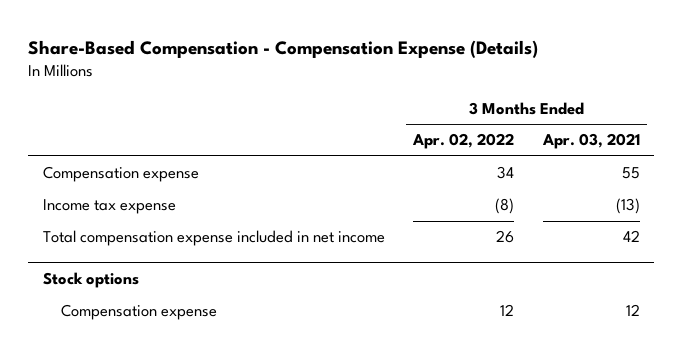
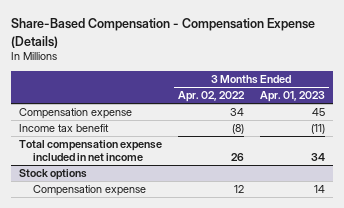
- | 3 Months Ended Apr. 02, 2022 | 3 Months Ended Apr. 03, 2021
+ | 3 Months Ended Apr. 02, 2022 | 3 Months Ended Apr. 01, 2023
- Income tax expense | (8) | (13)
+ Income tax benefit | (8) | (11)

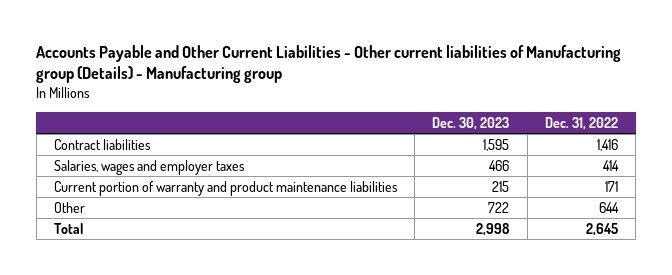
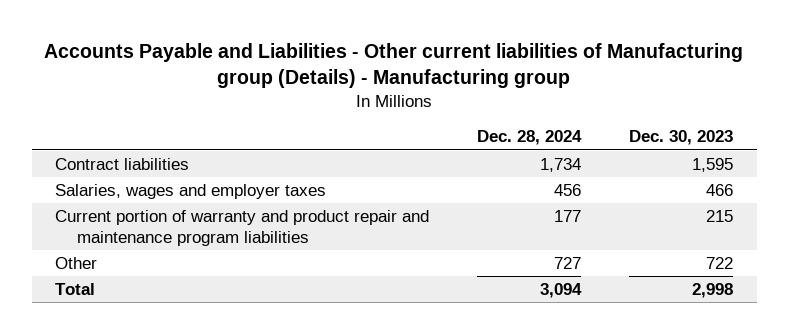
- Accounts Payable and Other Current Liabilities - Other current liabilities of Manufacturing group (Details) - Manufacturing group
+ Accounts Payable and Liabilities - Other current liabilities of Manufacturing group (Details) - Manufacturing group
- | Dec. 30, 2023 | Dec. 31, 2022
+ | Dec. 28, 2024 | Dec. 30, 2023
- Current portion of warranty and product maintenance liabilities | 215 | 171
+ Current portion of warranty and product repair and maintenance program liabilities | 177 | 215

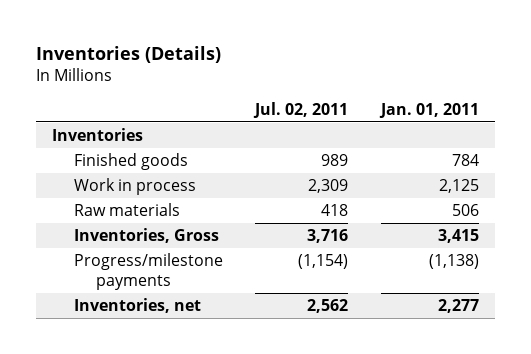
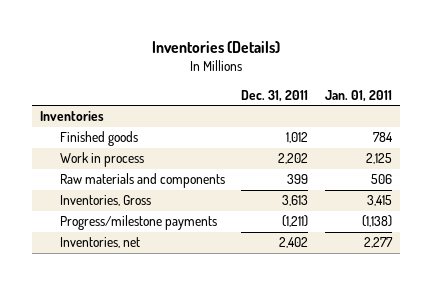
- | Jul. 02, 2011 | Jan. 01, 2011
+ | Dec. 31, 2011 | Jan. 01, 2011
- Raw materials | 418 | 506
+ Raw materials and components | 399 | 506

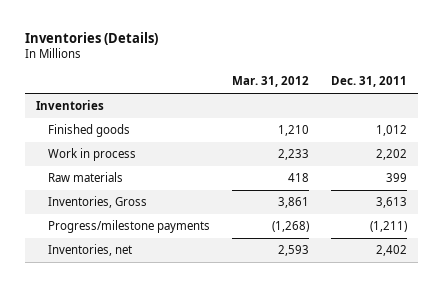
- | Dec. 31, 2011 | Jan. 01, 2011
+ | Mar. 31, 2012 | Dec. 31, 2011
- Raw materials and components | 399 | 506
+ Raw materials | 418 | 399

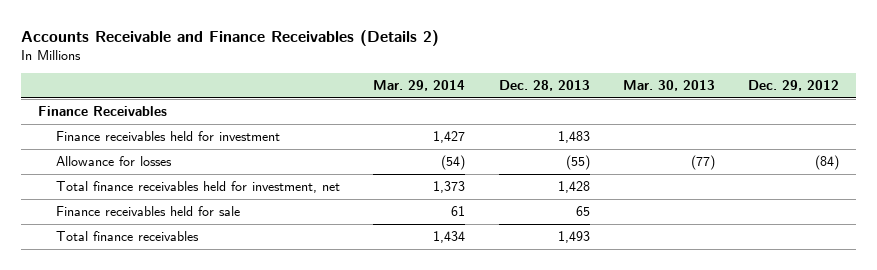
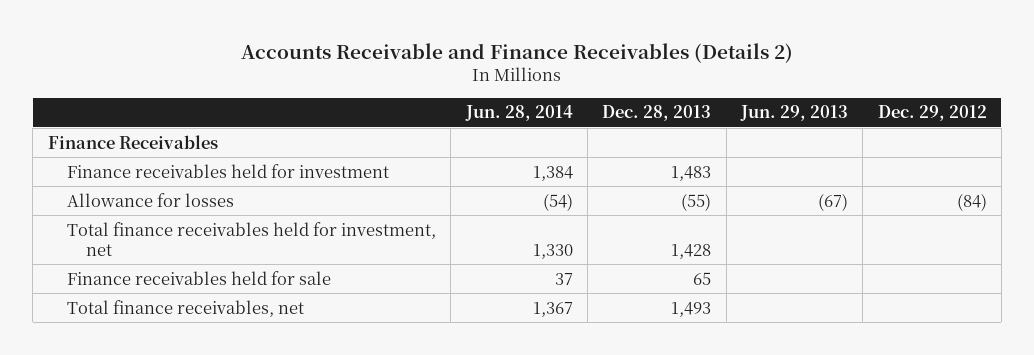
- | Mar. 29, 2014 | Dec. 28, 2013 | Mar. 30, 2013 | Dec. 29, 2012
+ | Jun. 28, 2014 | Dec. 28, 2013 | Jun. 29, 2013 | Dec. 29, 2012
- Total finance receivables | 1,434 | 1,493 | |
+ Total finance receivables, net | 1,367 | 1,493 | |

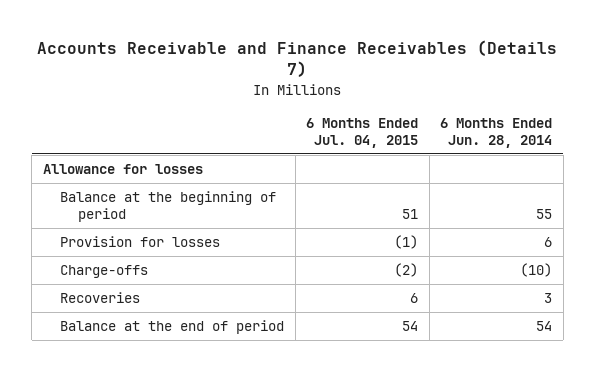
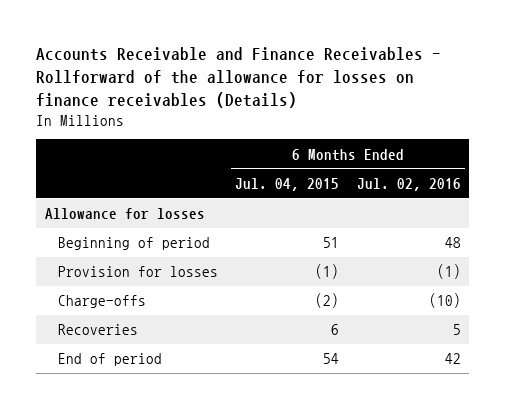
- Accounts Receivable and Finance Receivables (Details 7)
+ Accounts Receivable and Finance Receivables - Rollforward of the allowance for losses on finance receivables (Details)
- | 6 Months Ended Jul. 04, 2015 | 6 Months Ended Jun. 28, 2014
+ | 6 Months Ended Jul. 04, 2015 | 6 Months Ended Jul. 02, 2016
- Balance at the beginning of period | 51 | 55
+ Beginning of period | 51 | 48
- Balance at the end of period | 54 | 54
+ End of period | 54 | 42

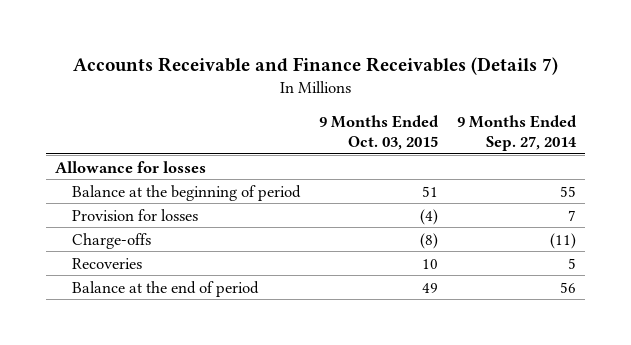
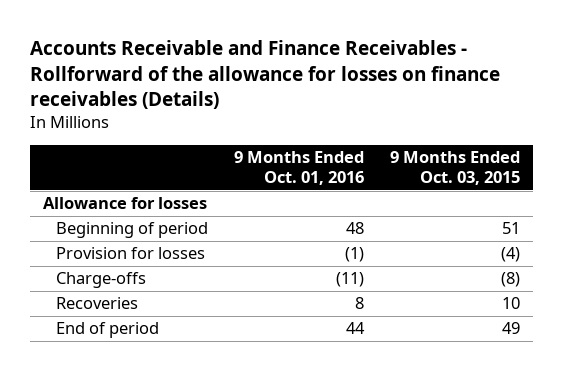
- Accounts Receivable and Finance Receivables (Details 7)
+ Accounts Receivable and Finance Receivables - Rollforward of the allowance for losses on finance receivables (Details)
- | 9 Months Ended Oct. 03, 2015 | 9 Months Ended Sep. 27, 2014
+ | 9 Months Ended Oct. 01, 2016 | 9 Months Ended Oct. 03, 2015
- Balance at the beginning of period | 51 | 55
+ Beginning of period | 48 | 51
- Balance at the end of period | 49 | 56
+ End of period | 44 | 49

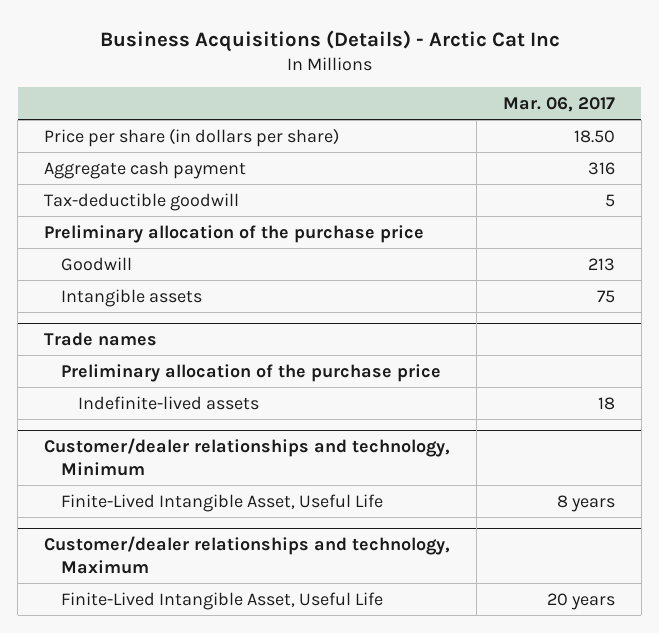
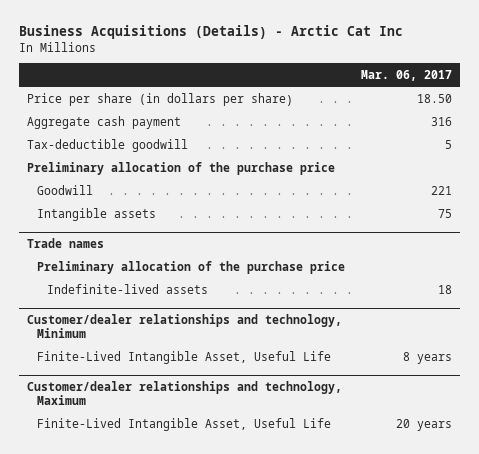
- Goodwill | 213
+ Goodwill | 221

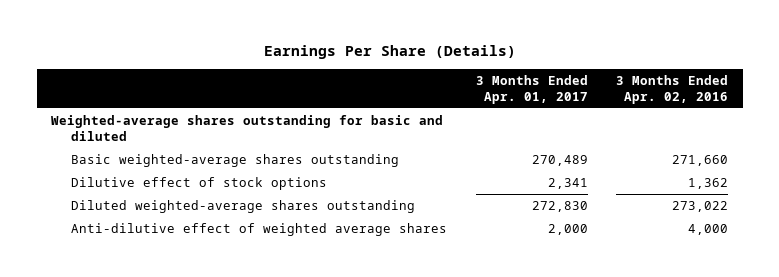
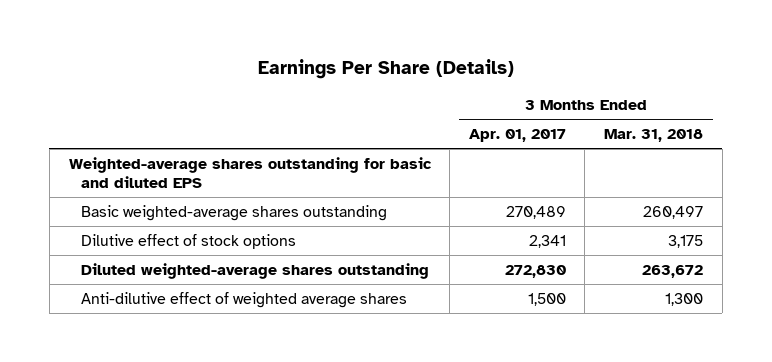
- | 3 Months Ended Apr. 01, 2017 | 3 Months Ended Apr. 02, 2016
+ | 3 Months Ended Apr. 01, 2017 | 3 Months Ended Mar. 31, 2018
- Weighted-average shares outstanding for basic and diluted
+ Weighted-average shares outstanding for basic and diluted EPS
- Anti-dilutive effect of weighted average shares | 2,000 | 4,000
+ Anti-dilutive effect of weighted average shares | 1,500 | 1,300

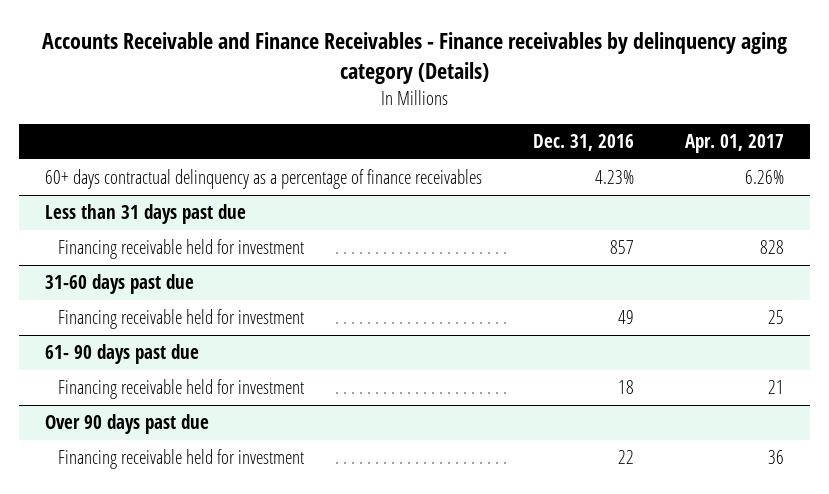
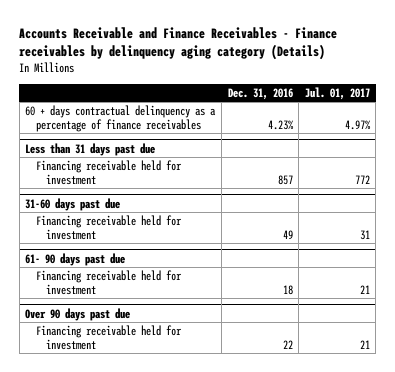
- | Dec. 31, 2016 | Apr. 01, 2017
+ | Dec. 31, 2016 | Jul. 01, 2017
- 60+ days contractual delinquency as a percentage of finance receivables | 4.23% | 6.26%
+ 60 + days contractual delinquency as a percentage of finance receivables | 4.23% | 4.97%

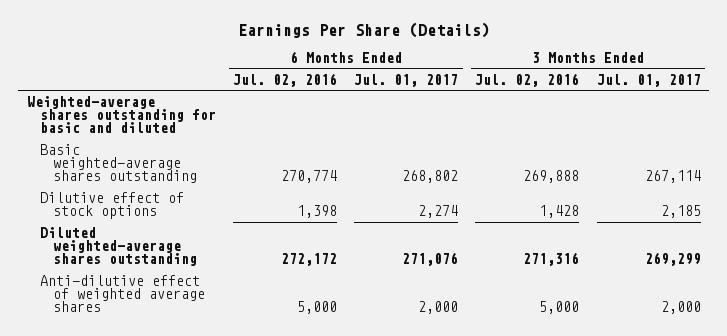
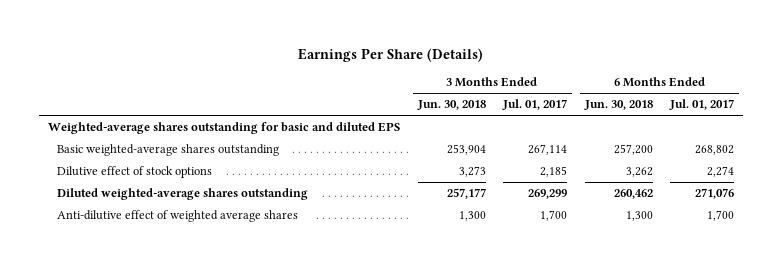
- | 6 Months Ended Jul. 02, 2016 | 6 Months Ended Jul. 01, 2017 | 3 Months Ended Jul. 02, 2016 | 3 Months Ended Jul. 01, 2017
+ | 3 Months Ended Jun. 30, 2018 | 3 Months Ended Jul. 01, 2017 | 6 Months Ended Jun. 30, 2018 | 6 Months Ended Jul. 01, 2017
- Weighted-average shares outstanding for basic and diluted
+ Weighted-average shares outstanding for basic and diluted EPS
- Anti-dilutive effect of weighted average shares | 5,000 | 2,000 | 5,000 | 2,000
+ Anti-dilutive effect of weighted average shares | 1,300 | 1,700 | 1,300 | 1,700

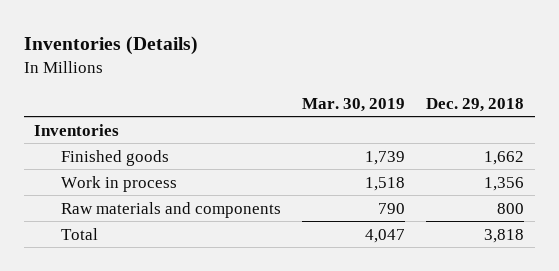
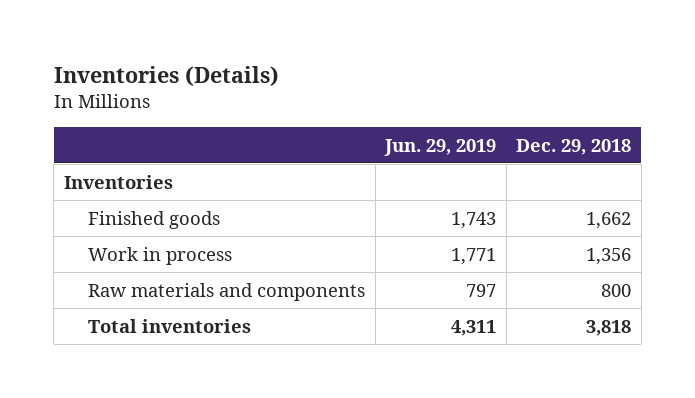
- | Mar. 30, 2019 | Dec. 29, 2018
+ | Jun. 29, 2019 | Dec. 29, 2018
- Total | 4,047 | 3,818
+ Total inventories | 4,311 | 3,818

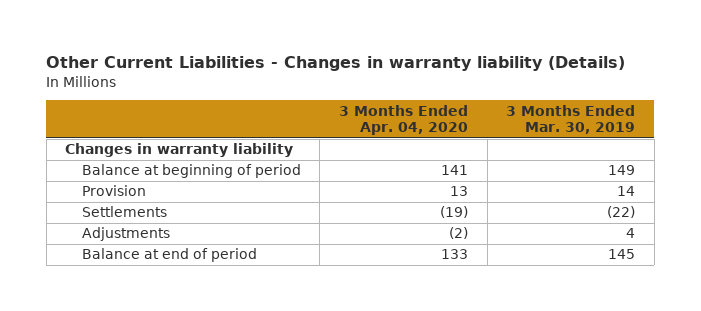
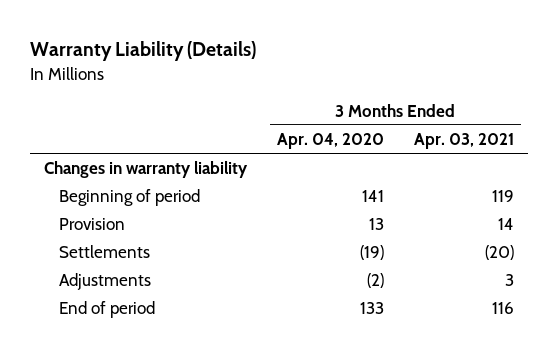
- Other Current Liabilities - Changes in warranty liability (Details)
+ Warranty Liability (Details)
- | 3 Months Ended Apr. 04, 2020 | 3 Months Ended Mar. 30, 2019
+ | 3 Months Ended Apr. 04, 2020 | 3 Months Ended Apr. 03, 2021
- Balance at beginning of period | 141 | 149
+ Beginning of period | 141 | 119
- Balance at end of period | 133 | 145
+ End of period | 133 | 116

